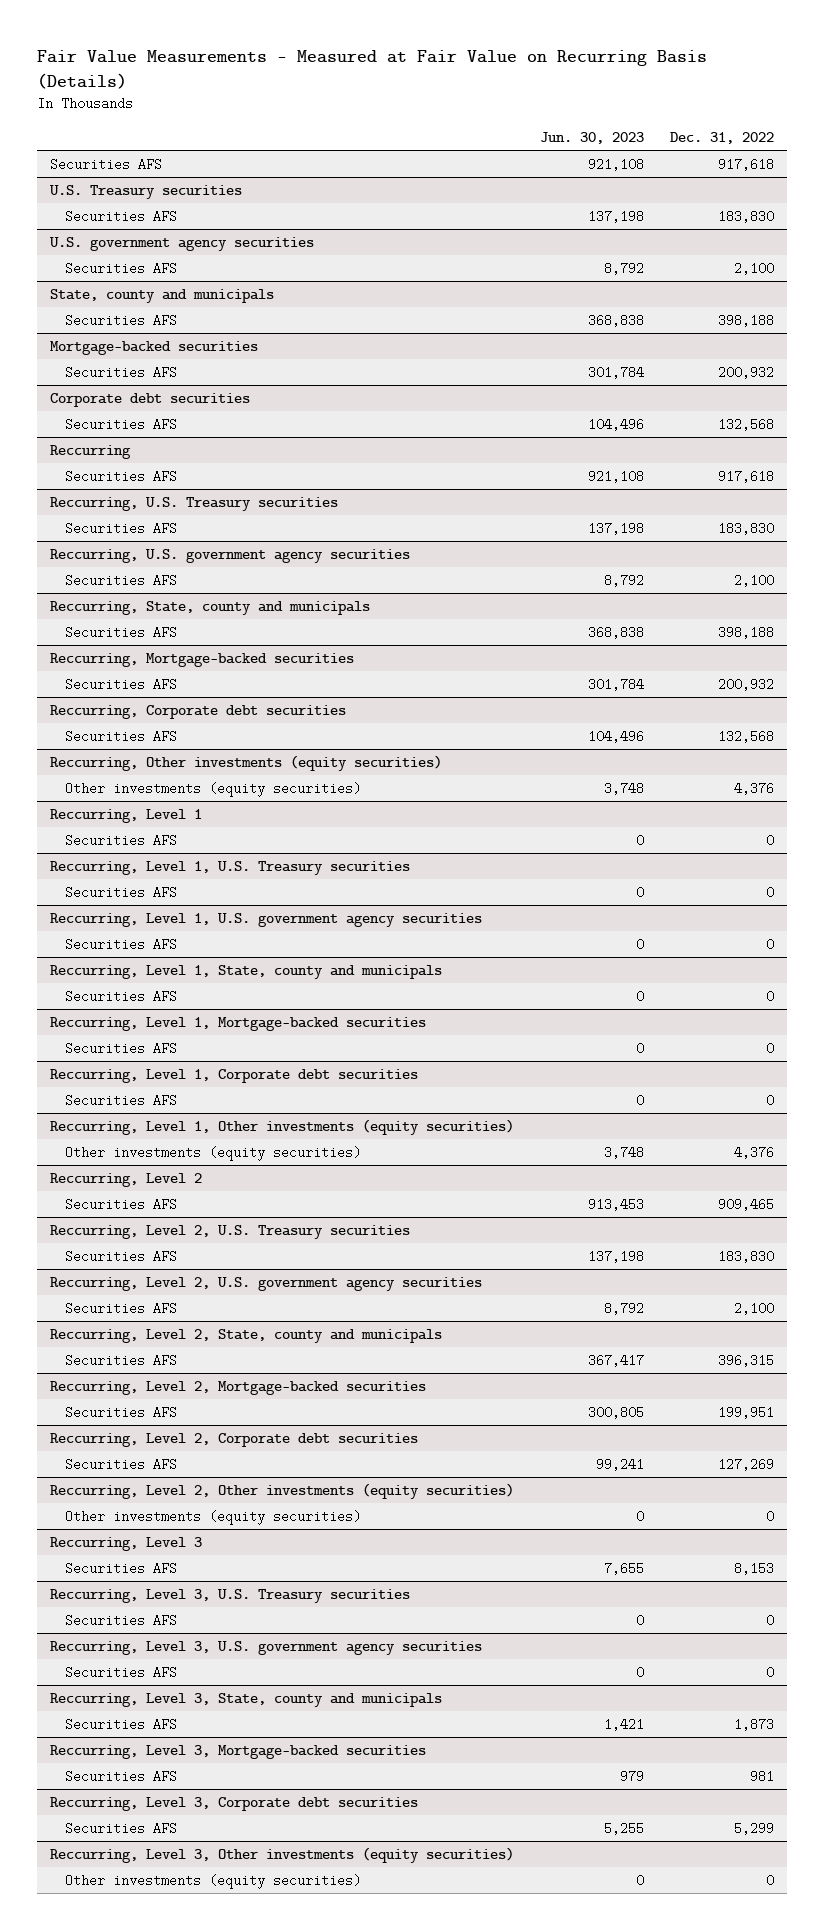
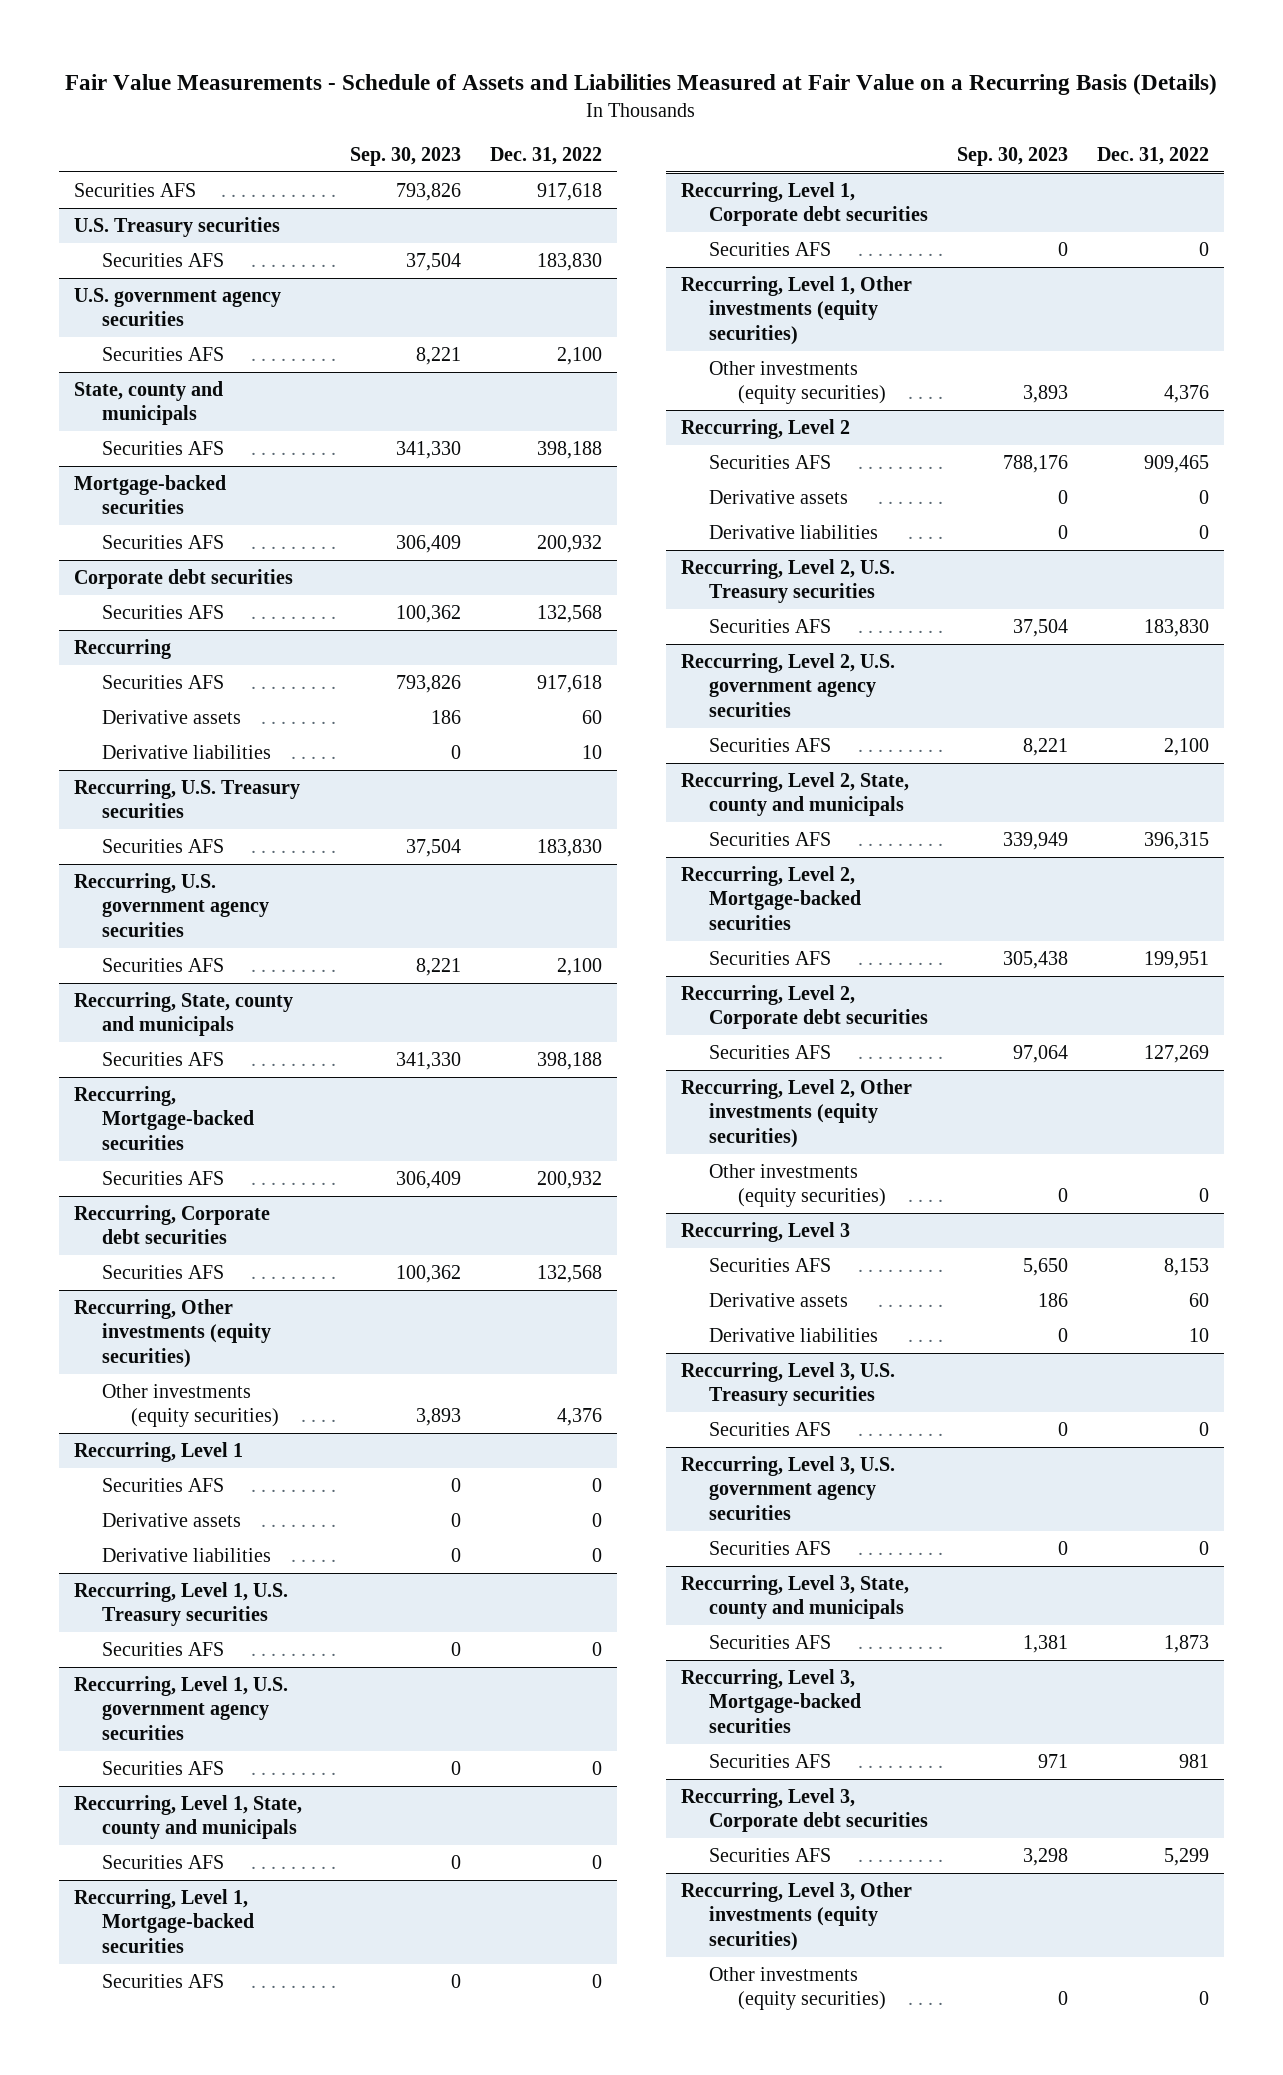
- Fair Value Measurements - Measured at Fair Value on Recurring Basis (Details)
+ Fair Value Measurements - Schedule of Assets and Liabilities Measured at Fair Value on a Recurring Basis (Details)
- | Jun. 30, 2023 | Dec. 31, 2022
+ | Sep. 30, 2023 | Dec. 31, 2022
@ Reccurring
+ Derivative assets | 186 | 60
+ Derivative liabilities | 0 | 10
@ Reccurring, Level 1
+ Derivative assets | 0 | 0
+ Derivative liabilities | 0 | 0
@ Reccurring, Level 2
+ Derivative assets | 0 | 0
+ Derivative liabilities | 0 | 0
@ Reccurring, Level 3
+ Derivative assets | 186 | 60
+ Derivative liabilities | 0 | 10

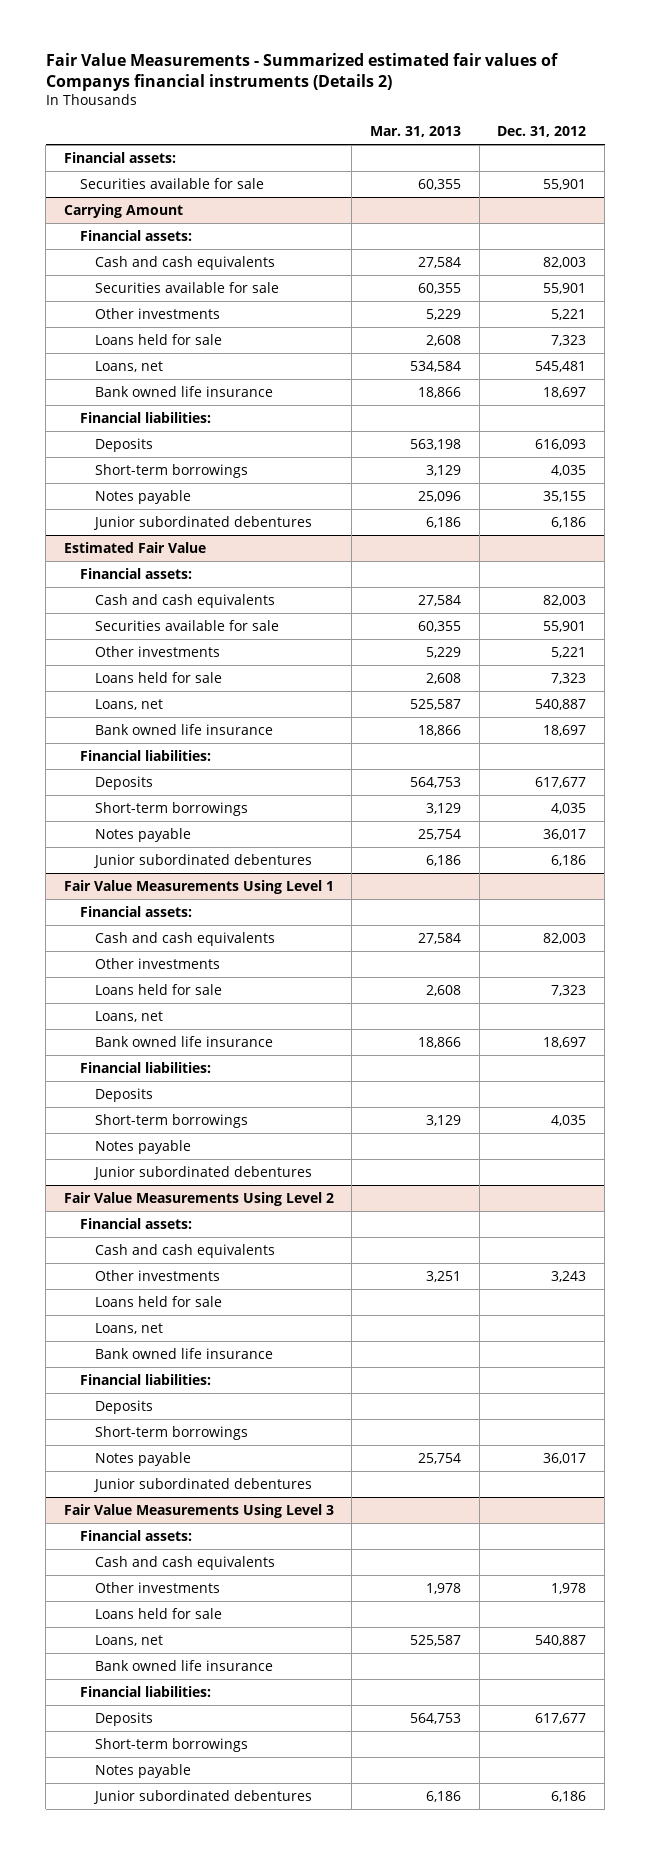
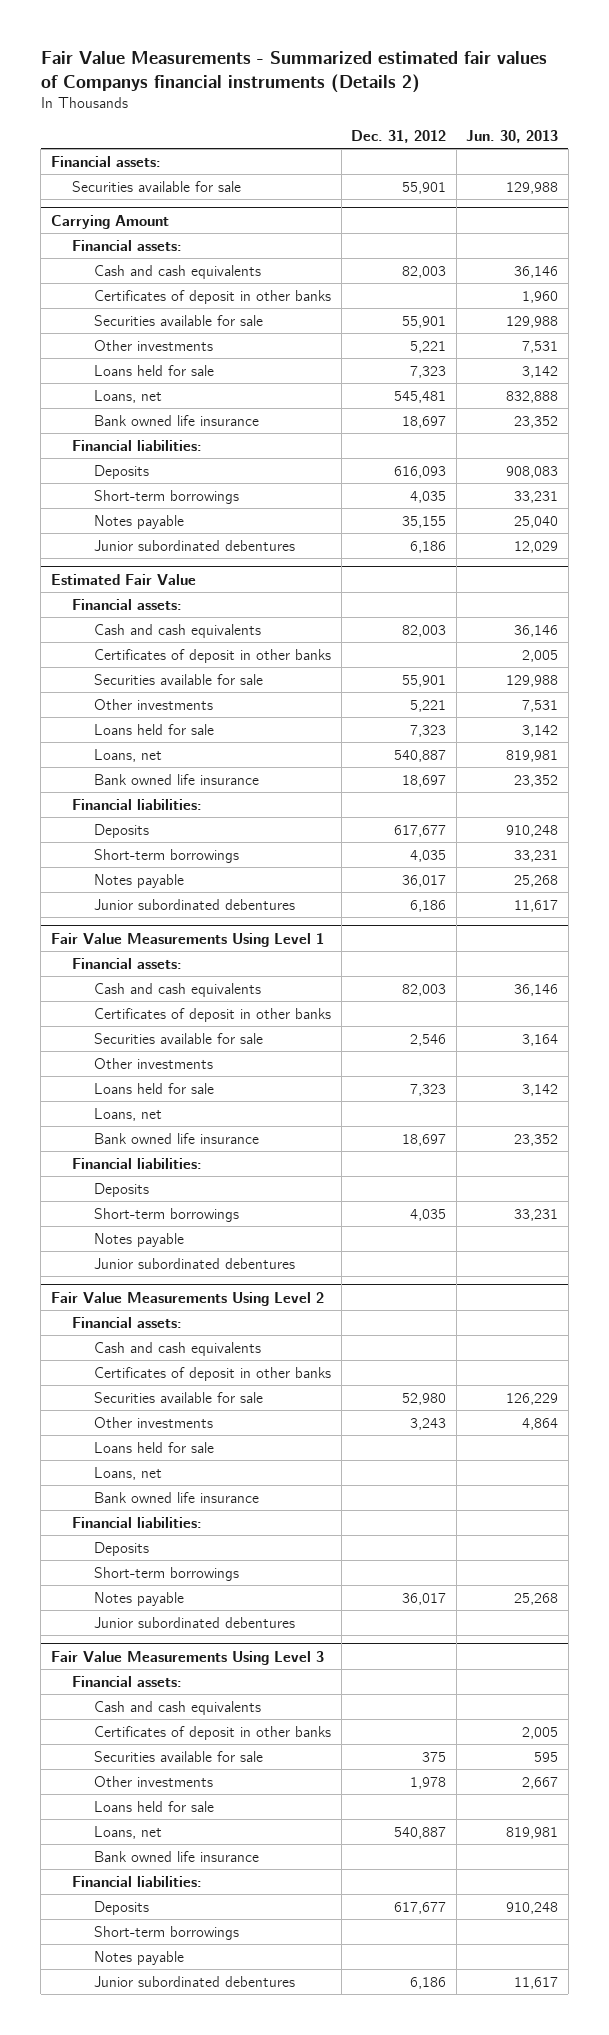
- | Mar. 31, 2013 | Dec. 31, 2012
+ | Dec. 31, 2012 | Jun. 30, 2013
@ Carrying Amount
+ Certificates of deposit in other banks | | 1,960
@ Estimated Fair Value
+ Certificates of deposit in other banks | | 2,005
@ Fair Value Measurements Using Level 1
+ Certificates of deposit in other banks
+ Securities available for sale | 2,546 | 3,164
@ Fair Value Measurements Using Level 2
+ Certificates of deposit in other banks
+ Securities available for sale | 52,980 | 126,229
@ Fair Value Measurements Using Level 3
+ Certificates of deposit in other banks | | 2,005
+ Securities available for sale | 375 | 595

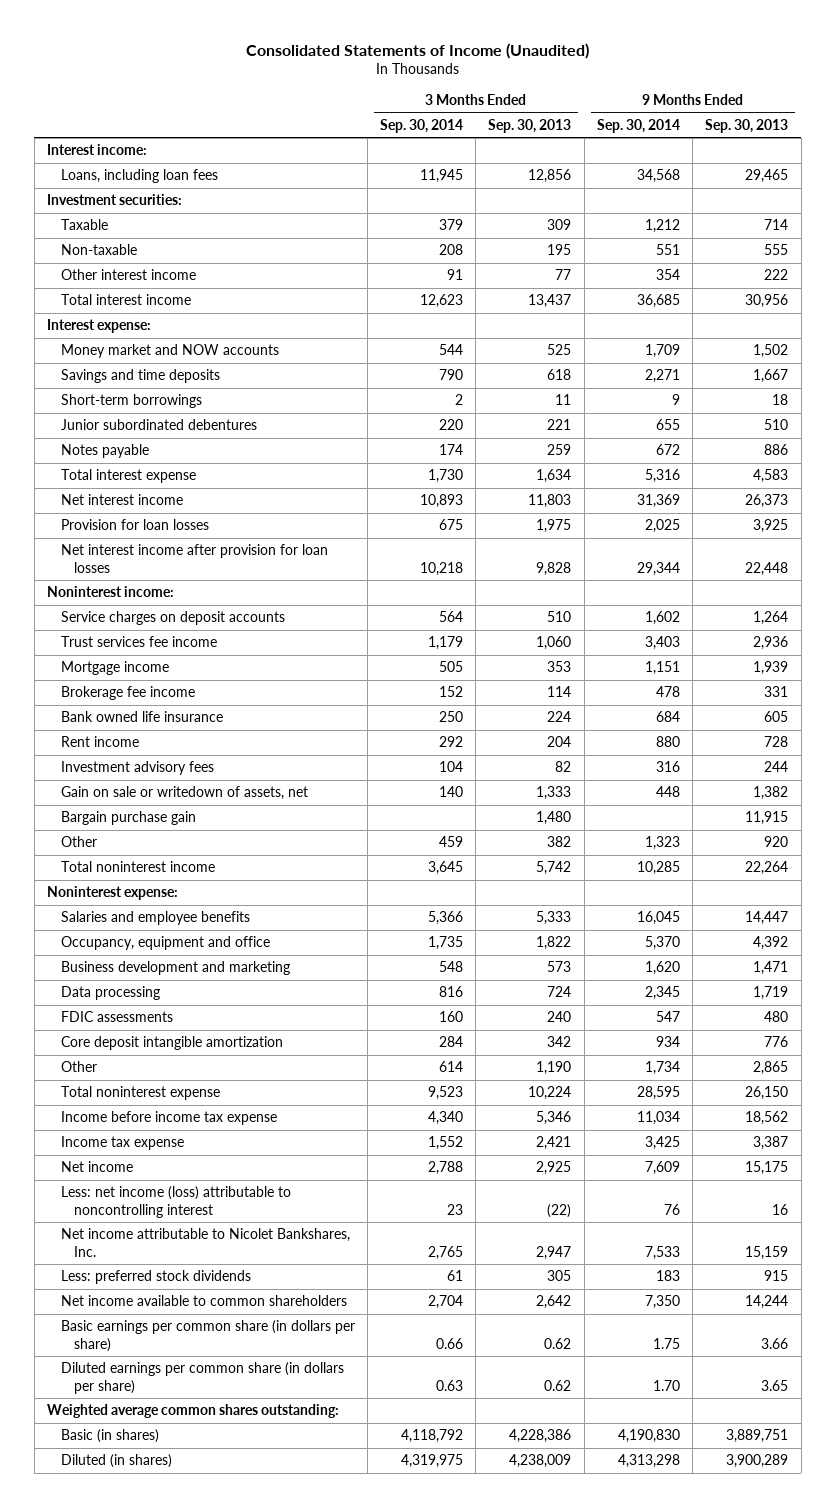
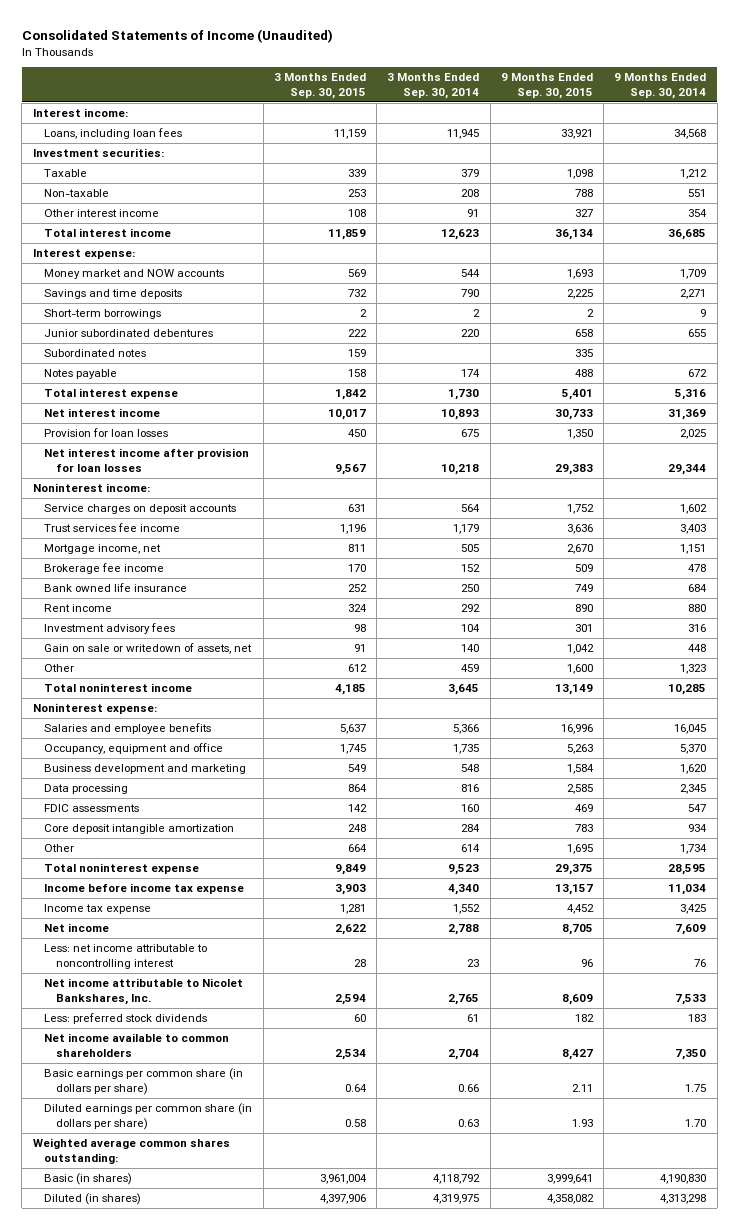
- | 3 Months Ended Sep. 30, 2014 | 3 Months Ended Sep. 30, 2013 | 9 Months Ended Sep. 30, 2014 | 9 Months Ended Sep. 30, 2013
+ | 3 Months Ended Sep. 30, 2015 | 3 Months Ended Sep. 30, 2014 | 9 Months Ended Sep. 30, 2015 | 9 Months Ended Sep. 30, 2014
+ Subordinated notes | 159 | | 335 |
- Mortgage income | 505 | 353 | 1,151 | 1,939
+ Mortgage income, net | 811 | 505 | 2,670 | 1,151
- Bargain purchase gain | | 1,480 | | 11,915
- Less: net income (loss) attributable to noncontrolling interest | 23 | (22) | 76 | 16
+ Less: net income attributable to noncontrolling interest | 28 | 23 | 96 | 76

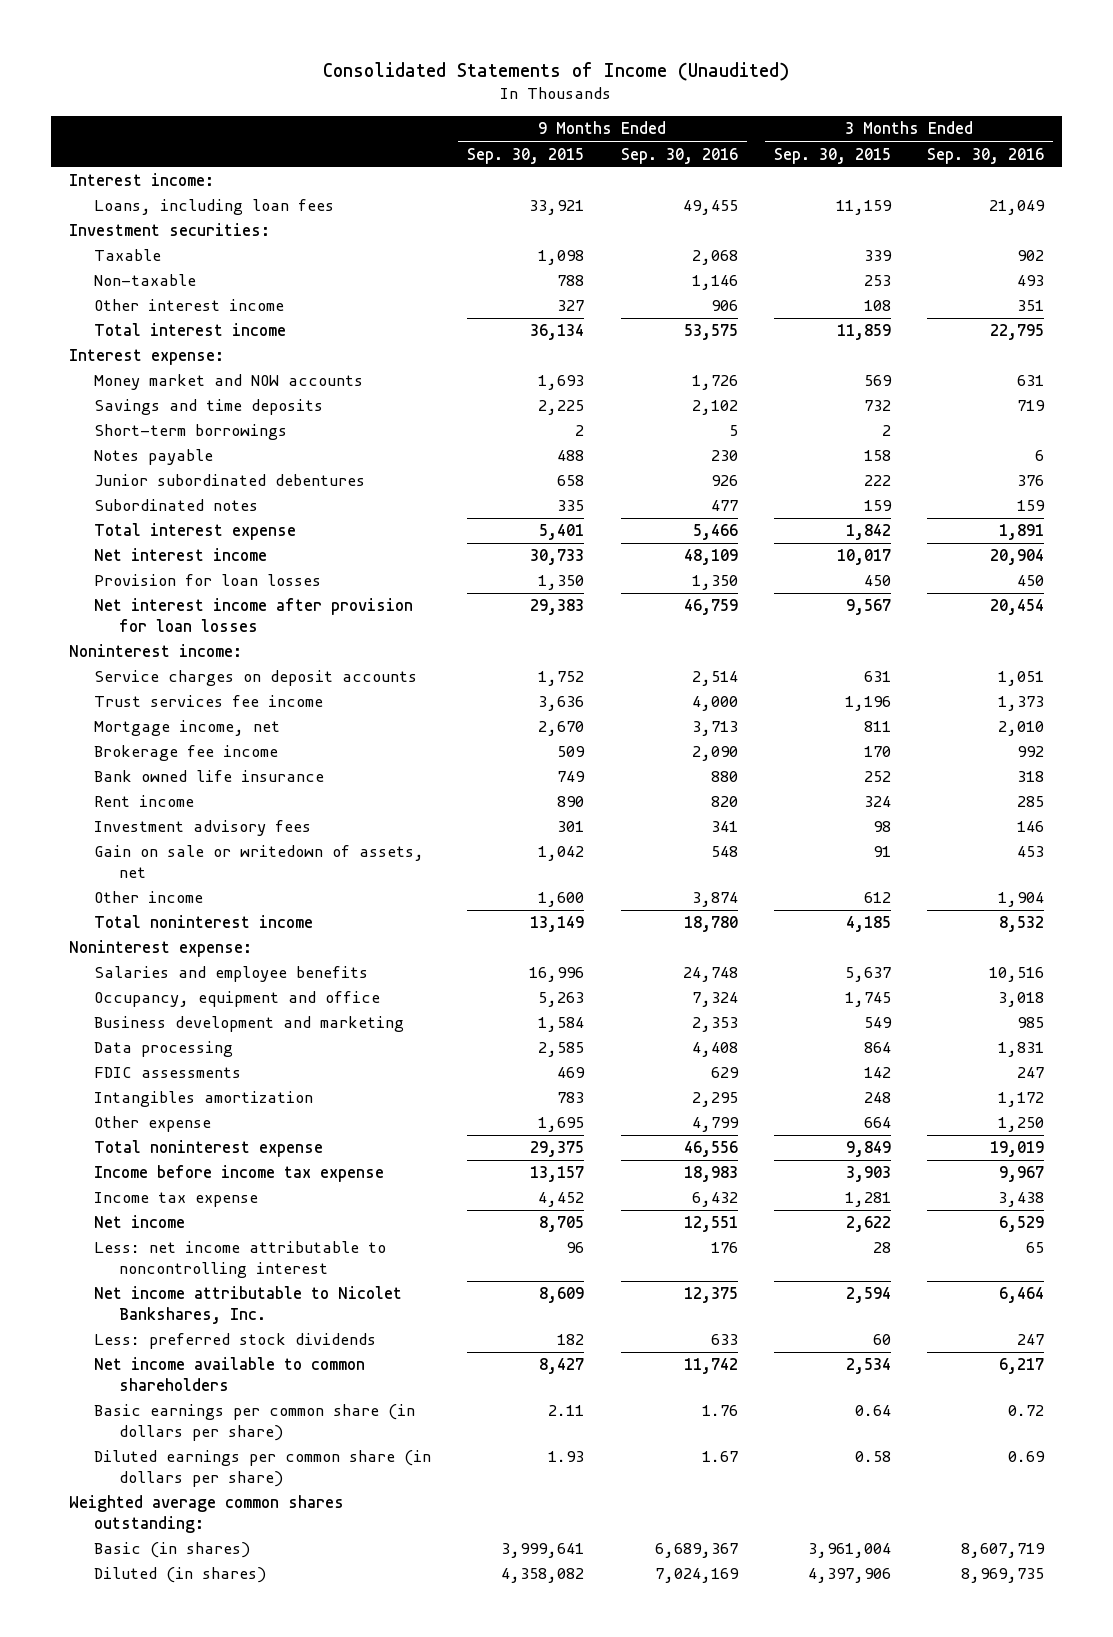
- | 3 Months Ended Sep. 30, 2015 | 3 Months Ended Sep. 30, 2014 | 9 Months Ended Sep. 30, 2015 | 9 Months Ended Sep. 30, 2014
+ | 9 Months Ended Sep. 30, 2015 | 9 Months Ended Sep. 30, 2016 | 3 Months Ended Sep. 30, 2015 | 3 Months Ended Sep. 30, 2016
moved up: Notes payable | 488 | 230 | 158 | 6
- Other | 612 | 459 | 1,600 | 1,323
+ Other income | 1,600 | 3,874 | 612 | 1,904
- Core deposit intangible amortization | 248 | 284 | 783 | 934
- Other | 664 | 614 | 1,695 | 1,734
+ Intangibles amortization | 783 | 2,295 | 248 | 1,172
+ Other expense | 1,695 | 4,799 | 664 | 1,250

